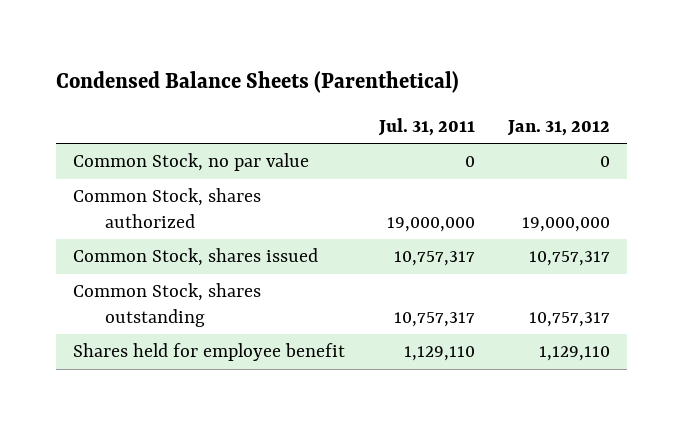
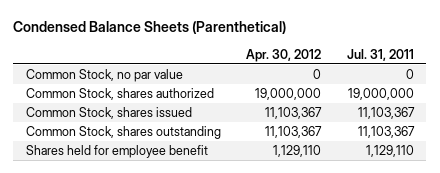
- | Jul. 31, 2011 | Jan. 31, 2012
+ | Apr. 30, 2012 | Jul. 31, 2011
- Common Stock, shares issued | 10,757,317 | 10,757,317
- Common Stock, shares outstanding | 10,757,317 | 10,757,317
+ Common Stock, shares issued | 11,103,367 | 11,103,367
+ Common Stock, shares outstanding | 11,103,367 | 11,103,367

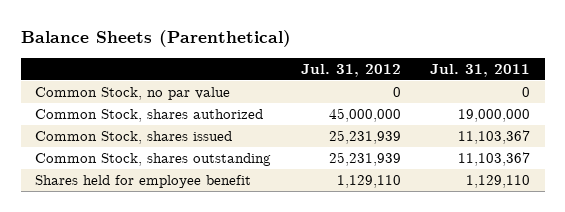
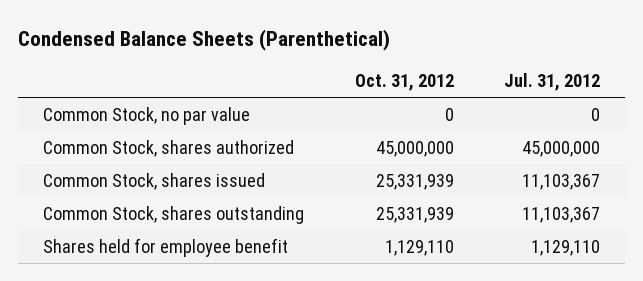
- Balance Sheets (Parenthetical)
+ Condensed Balance Sheets (Parenthetical)
- | Jul. 31, 2012 | Jul. 31, 2011
+ | Oct. 31, 2012 | Jul. 31, 2012
- Common Stock, shares issued | 25,231,939 | 11,103,367
- Common Stock, shares outstanding | 25,231,939 | 11,103,367
+ Common Stock, shares issued | 25,331,939 | 11,103,367
+ Common Stock, shares outstanding | 25,331,939 | 11,103,367

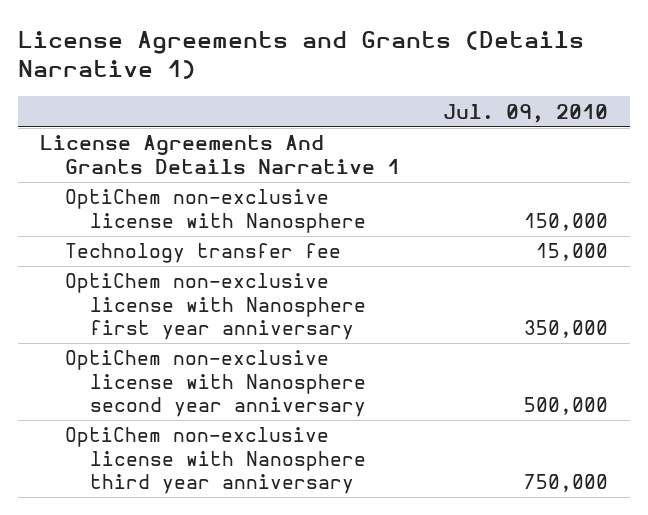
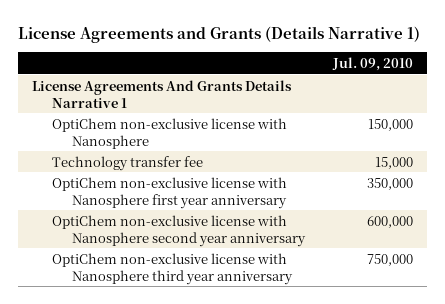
- OptiChem non-exclusive license with Nanosphere second year anniversary | 500,000
+ OptiChem non-exclusive license with Nanosphere second year anniversary | 600,000

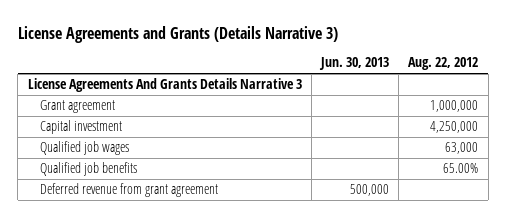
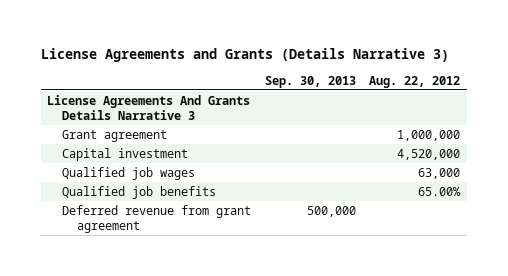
- | Jun. 30, 2013 | Aug. 22, 2012
+ | Sep. 30, 2013 | Aug. 22, 2012
- Capital investment | | 4,250,000
+ Capital investment | | 4,520,000

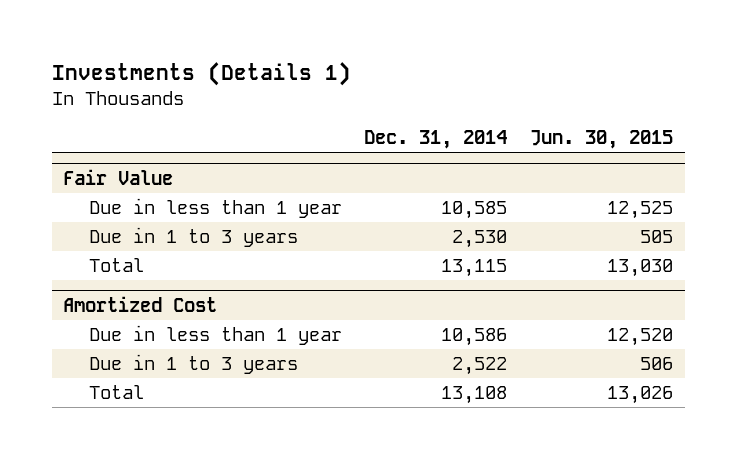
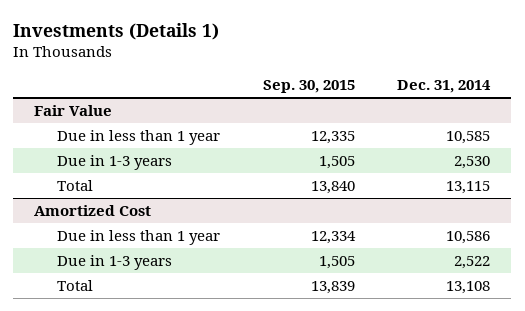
- | Dec. 31, 2014 | Jun. 30, 2015
+ | Sep. 30, 2015 | Dec. 31, 2014
@ Fair Value
- Due in 1 to 3 years | 2,530 | 505
+ Due in 1-3 years | 1,505 | 2,530
@ Amortized Cost
- Due in 1 to 3 years | 2,522 | 506
+ Due in 1-3 years | 1,505 | 2,522

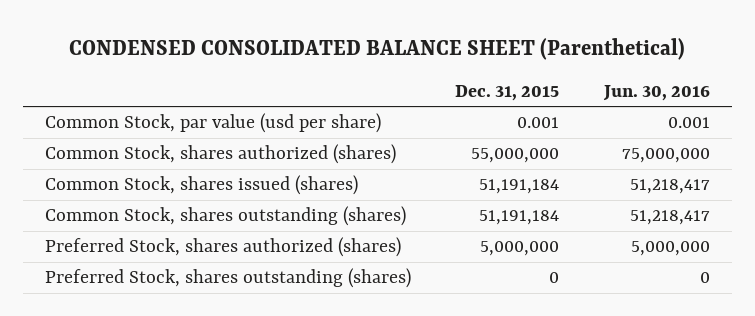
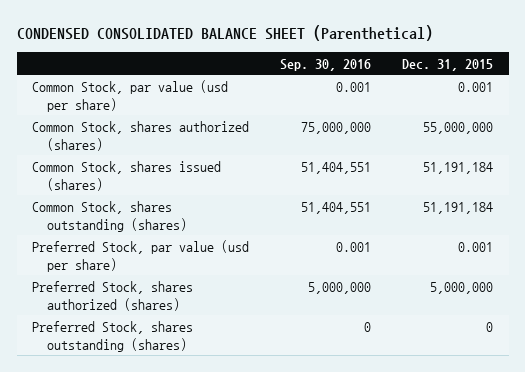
- | Dec. 31, 2015 | Jun. 30, 2016
+ | Sep. 30, 2016 | Dec. 31, 2015
+ Preferred Stock, par value (usd per share) | 0.001 | 0.001

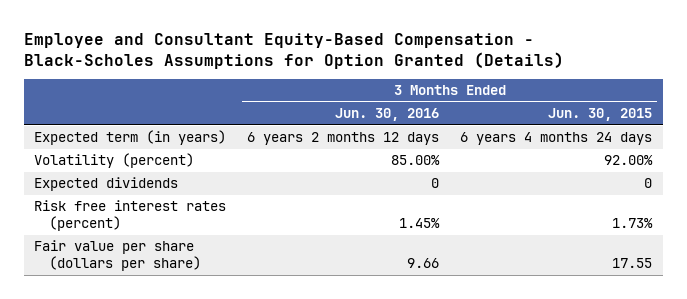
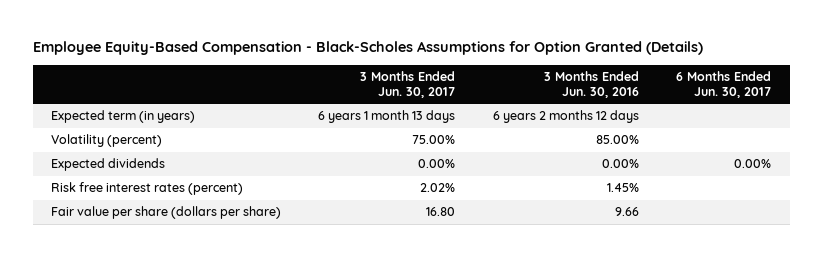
- Employee and Consultant Equity-Based Compensation - Black-Scholes Assumptions for Option Granted (Details)
+ Employee Equity-Based Compensation - Black-Scholes Assumptions for Option Granted (Details)
- | 3 Months Ended Jun. 30, 2016 | 3 Months Ended Jun. 30, 2015
+ | 3 Months Ended Jun. 30, 2017 | 3 Months Ended Jun. 30, 2016 | 6 Months Ended Jun. 30, 2017
- Expected dividends | 0 | 0
+ Expected dividends | 0.00% | 0.00% | 0.00%

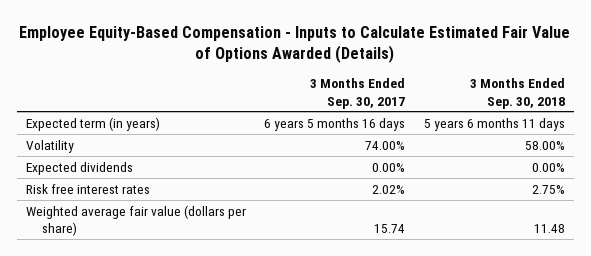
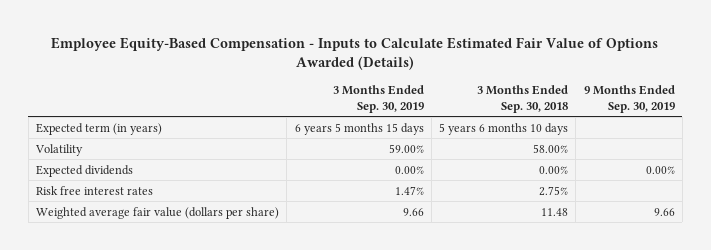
- | 3 Months Ended Sep. 30, 2017 | 3 Months Ended Sep. 30, 2018
+ | 3 Months Ended Sep. 30, 2019 | 3 Months Ended Sep. 30, 2018 | 9 Months Ended Sep. 30, 2019
- Expected term (in years) | 6 years 5 months 16 days | 5 years 6 months 11 days
+ Expected term (in years) | 6 years 5 months 15 days | 5 years 6 months 10 days |

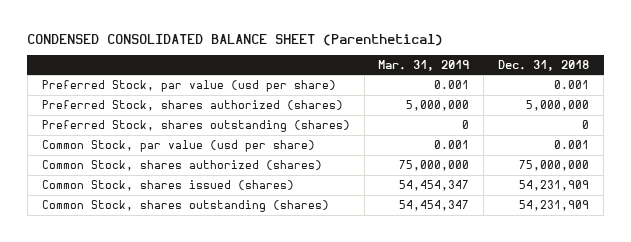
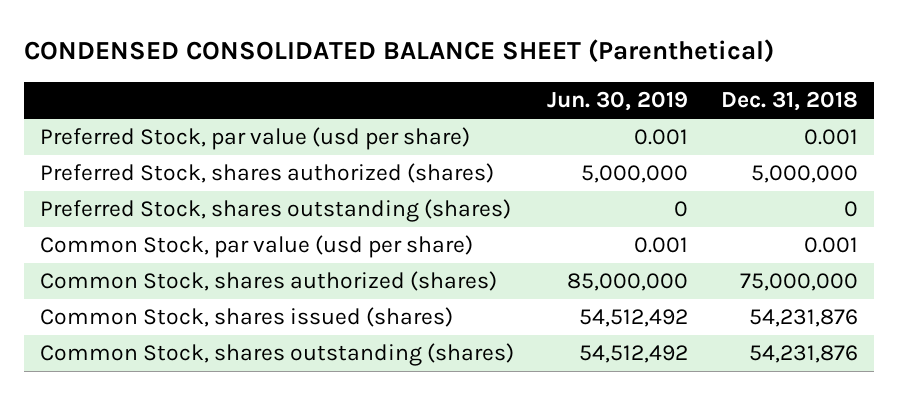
- | Mar. 31, 2019 | Dec. 31, 2018
+ | Jun. 30, 2019 | Dec. 31, 2018
- Common Stock, shares issued (shares) | 54,454,347 | 54,231,909
- Common Stock, shares outstanding (shares) | 54,454,347 | 54,231,909
+ Common Stock, shares issued (shares) | 54,512,492 | 54,231,876
+ Common Stock, shares outstanding (shares) | 54,512,492 | 54,231,876

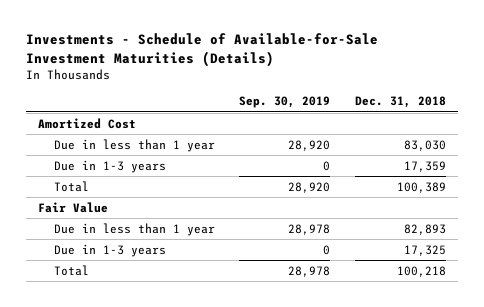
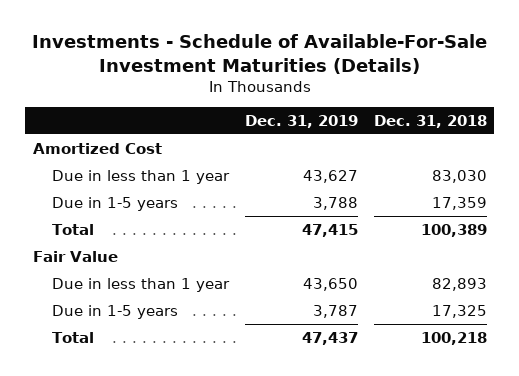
- Investments - Schedule of Available-for-Sale Investment Maturities (Details)
+ Investments - Schedule of Available-For-Sale Investment Maturities (Details)
- | Sep. 30, 2019 | Dec. 31, 2018
+ | Dec. 31, 2019 | Dec. 31, 2018
- Due in 1-3 years | 0 | 17,359
+ Due in 1-5 years | 3,788 | 17,359
- Due in 1-3 years | 0 | 17,325
+ Due in 1-5 years | 3,787 | 17,325

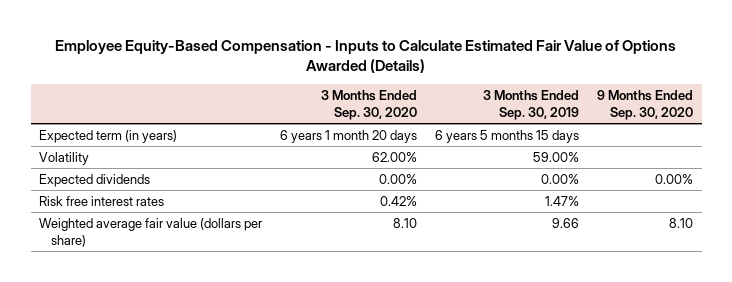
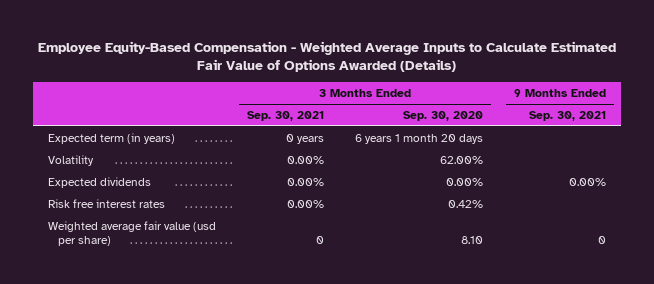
- Employee Equity-Based Compensation - Inputs to Calculate Estimated Fair Value of Options Awarded (Details)
+ Employee Equity-Based Compensation - Weighted Average Inputs to Calculate Estimated Fair Value of Options Awarded (Details)
- | 3 Months Ended Sep. 30, 2020 | 3 Months Ended Sep. 30, 2019 | 9 Months Ended Sep. 30, 2020
+ | 3 Months Ended Sep. 30, 2021 | 3 Months Ended Sep. 30, 2020 | 9 Months Ended Sep. 30, 2021
- Weighted average fair value (dollars per share) | 8.10 | 9.66 | 8.10
+ Weighted average fair value (usd per share) | 0 | 8.10 | 0

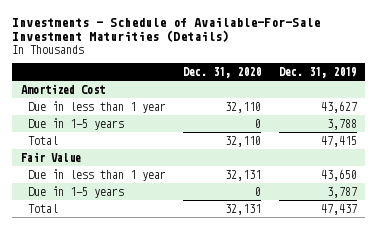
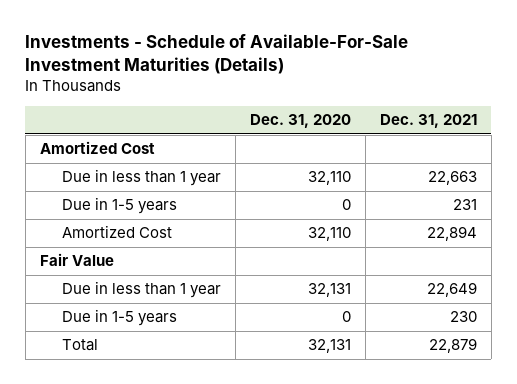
- | Dec. 31, 2020 | Dec. 31, 2019
+ | Dec. 31, 2020 | Dec. 31, 2021
- Total | 32,110 | 47,415
+ Amortized Cost | 32,110 | 22,894

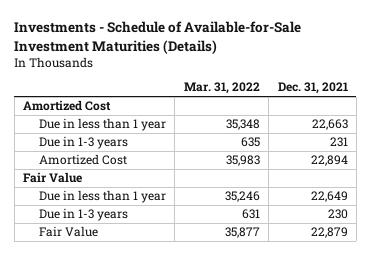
- Investments - Schedule of Available-For-Sale Investment Maturities (Details)
+ Investments - Schedule of Available-for-Sale Investment Maturities (Details)
- | Dec. 31, 2020 | Dec. 31, 2021
+ | Mar. 31, 2022 | Dec. 31, 2021
- Due in 1-5 years | 0 | 231
+ Due in 1-3 years | 635 | 231
- Due in 1-5 years | 0 | 230
- Total | 32,131 | 22,879
+ Due in 1-3 years | 631 | 230
+ Fair Value | 35,877 | 22,879

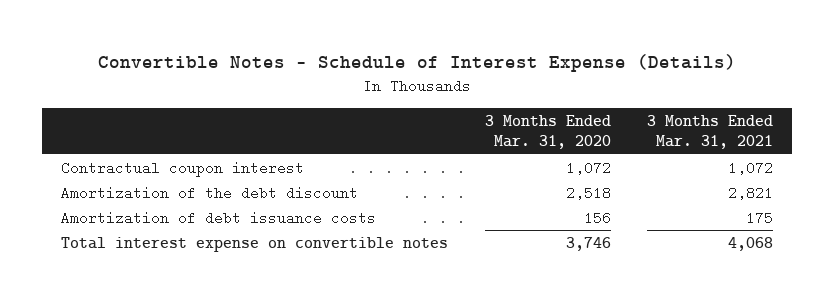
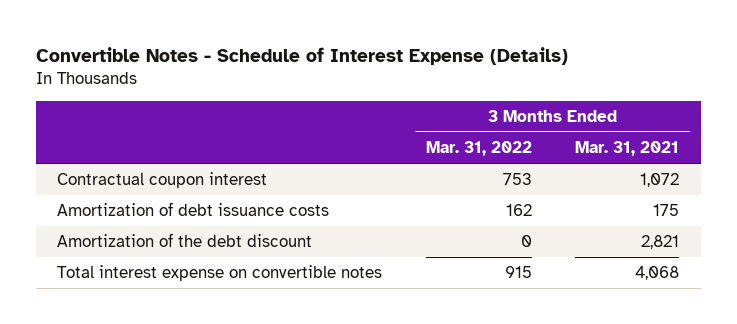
- | 3 Months Ended Mar. 31, 2020 | 3 Months Ended Mar. 31, 2021
+ | 3 Months Ended Mar. 31, 2022 | 3 Months Ended Mar. 31, 2021
moved down: Amortization of the debt discount | 0 | 2,821

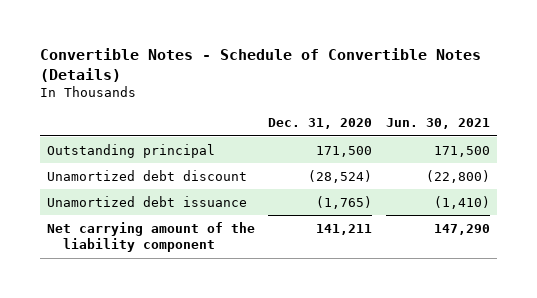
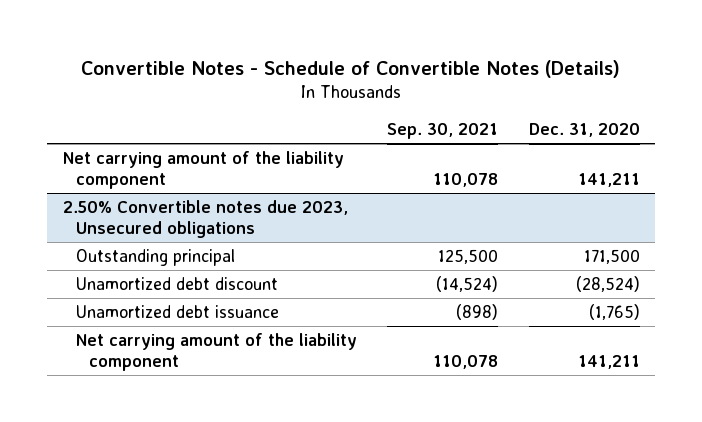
- | Dec. 31, 2020 | Jun. 30, 2021
+ | Sep. 30, 2021 | Dec. 31, 2020
+ Net carrying amount of the liability component | 110,078 | 141,211
+ 2.50% Convertible notes due 2023, Unsecured obligations

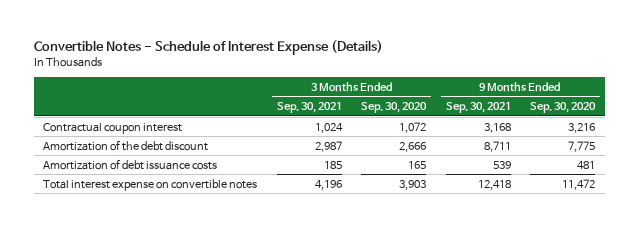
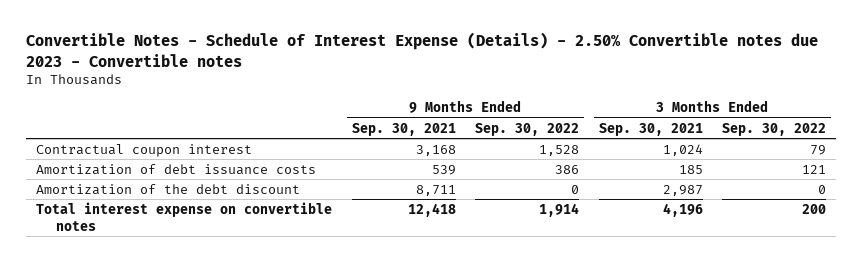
- Convertible Notes - Schedule of Interest Expense (Details)
+ Convertible Notes - Schedule of Interest Expense (Details) - 2.50% Convertible notes due 2023 - Convertible notes
- | 3 Months Ended Sep. 30, 2021 | 3 Months Ended Sep. 30, 2020 | 9 Months Ended Sep. 30, 2021 | 9 Months Ended Sep. 30, 2020
+ | 9 Months Ended Sep. 30, 2021 | 9 Months Ended Sep. 30, 2022 | 3 Months Ended Sep. 30, 2021 | 3 Months Ended Sep. 30, 2022
moved down: Amortization of the debt discount | 8,711 | 0 | 2,987 | 0

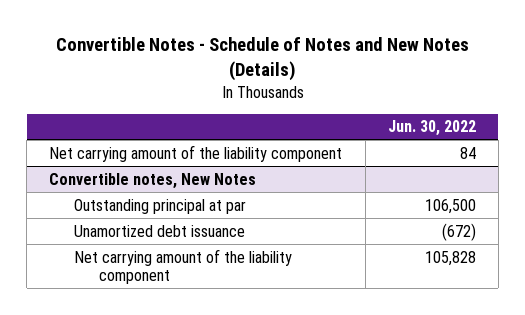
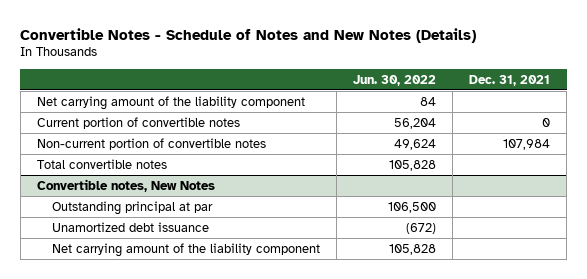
- | Jun. 30, 2022
+ | Jun. 30, 2022 | Dec. 31, 2021
+ Current portion of convertible notes | 56,204 | 0
+ Non-current portion of convertible notes | 49,624 | 107,984
+ Total convertible notes | 105,828 |

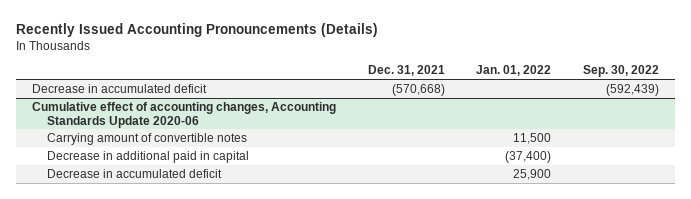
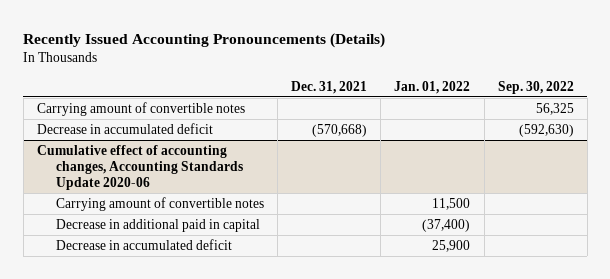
- Decrease in accumulated deficit | (570,668) | | (592,439)
+ Carrying amount of convertible notes | | | 56,325
+ Decrease in accumulated deficit | (570,668) | | (592,630)

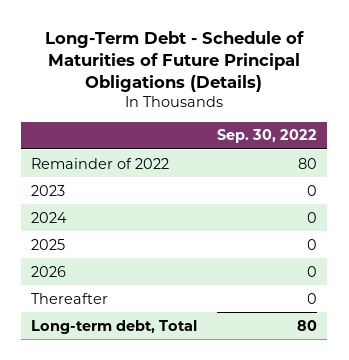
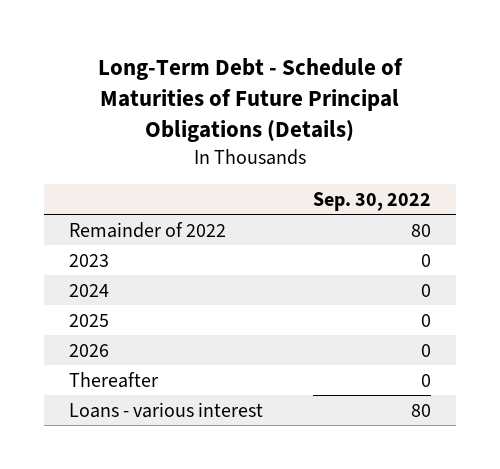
- Long-term debt, Total | 80
+ Loans - various interest | 80

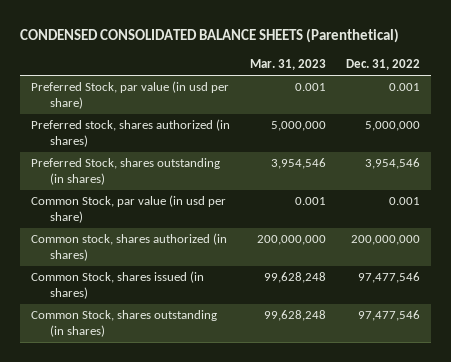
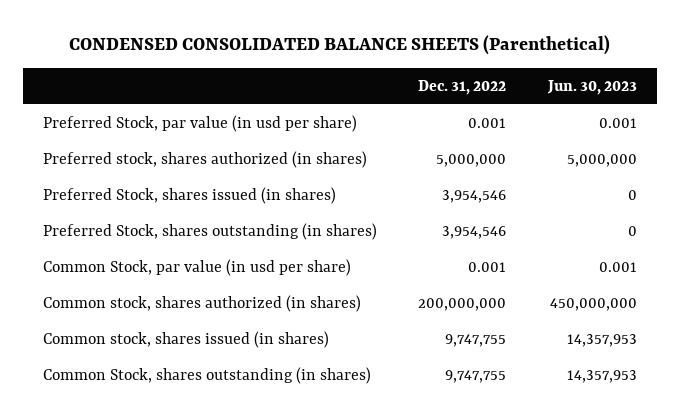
- | Mar. 31, 2023 | Dec. 31, 2022
+ | Dec. 31, 2022 | Jun. 30, 2023
+ Preferred Stock, shares issued (in shares) | 3,954,546 | 0
- Common Stock, shares issued (in shares) | 99,628,248 | 97,477,546
- Common Stock, shares outstanding (in shares) | 99,628,248 | 97,477,546
+ Common stock, shares issued (in shares) | 9,747,755 | 14,357,953
+ Common Stock, shares outstanding (in shares) | 9,747,755 | 14,357,953

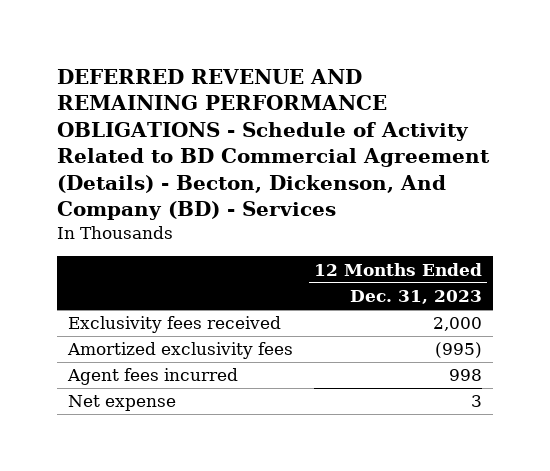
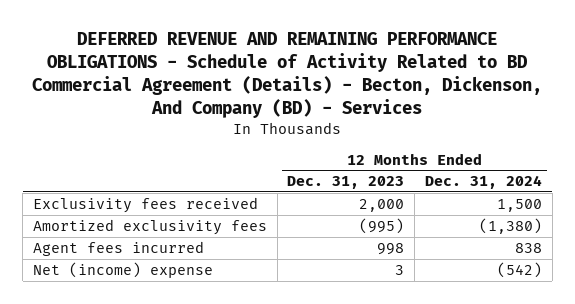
- | 12 Months Ended Dec. 31, 2023
+ | 12 Months Ended Dec. 31, 2023 | 12 Months Ended Dec. 31, 2024
- Net expense | 3
+ Net (income) expense | 3 | (542)

